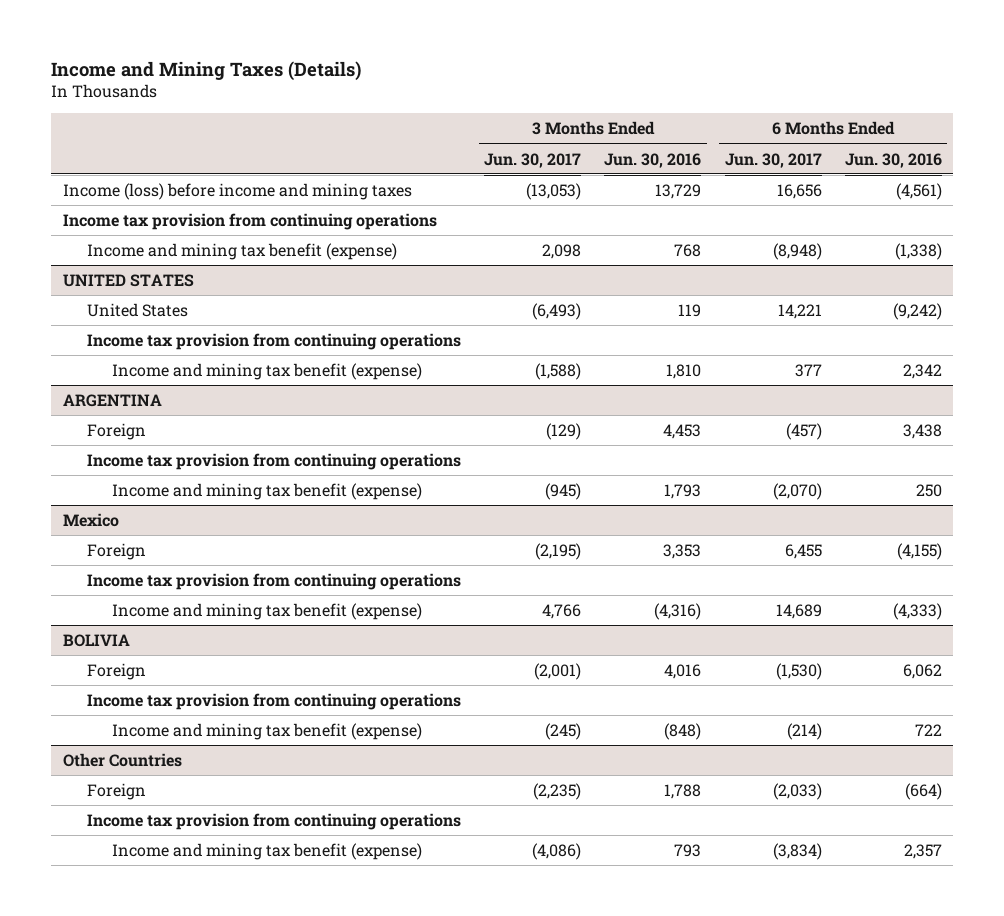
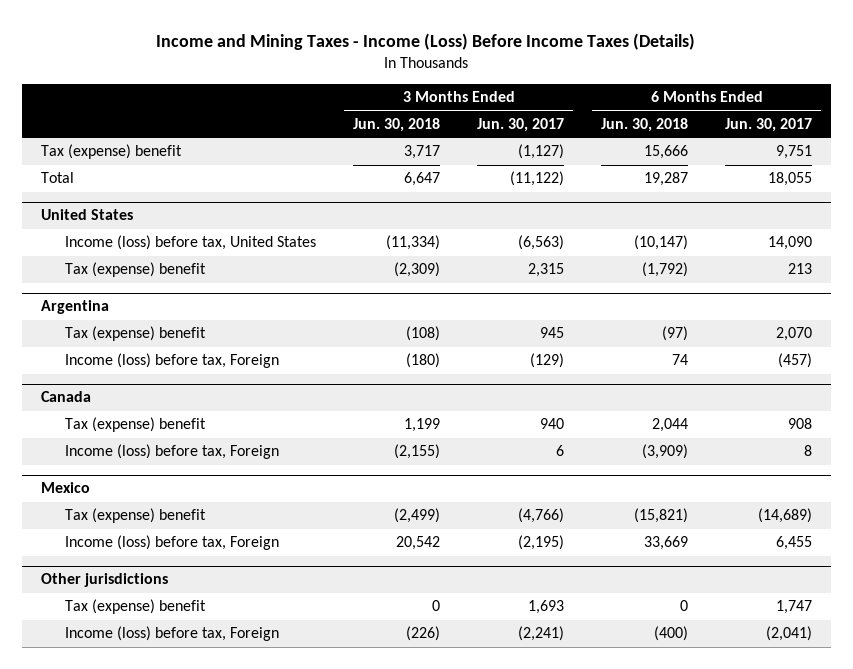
- Income and Mining Taxes (Details)
+ Income and Mining Taxes - Income (Loss) Before Income Taxes (Details)
- | 3 Months Ended Jun. 30, 2017 | 3 Months Ended Jun. 30, 2016 | 6 Months Ended Jun. 30, 2017 | 6 Months Ended Jun. 30, 2016
+ | 3 Months Ended Jun. 30, 2018 | 3 Months Ended Jun. 30, 2017 | 6 Months Ended Jun. 30, 2018 | 6 Months Ended Jun. 30, 2017
- Income (loss) before income and mining taxes | (13,053) | 13,729 | 16,656 | (4,561)
- Income tax provision from continuing operations
- Income and mining tax benefit (expense) | 2,098 | 768 | (8,948) | (1,338)
- UNITED STATES
- United States | (6,493) | 119 | 14,221 | (9,242)
- Income tax provision from continuing operations
- Income and mining tax benefit (expense) | (1,588) | 1,810 | 377 | 2,342
- ARGENTINA
- Foreign | (129) | 4,453 | (457) | 3,438
- Income tax provision from continuing operations
- Income and mining tax benefit (expense) | (945) | 1,793 | (2,070) | 250
+ Tax (expense) benefit | 3,717 | (1,127) | 15,666 | 9,751
+ Total | 6,647 | (11,122) | 19,287 | 18,055
+ United States
+ Income (loss) before tax, United States | (11,334) | (6,563) | (10,147) | 14,090
+ Tax (expense) benefit | (2,309) | 2,315 | (1,792) | 213
+ Argentina
+ Tax (expense) benefit | (108) | 945 | (97) | 2,070
+ Income (loss) before tax, Foreign | (180) | (129) | 74 | (457)
+ Canada
+ Tax (expense) benefit | 1,199 | 940 | 2,044 | 908
+ Income (loss) before tax, Foreign | (2,155) | 6 | (3,909) | 8
@ Mexico
- Foreign | (2,195) | 3,353 | 6,455 | (4,155)
- Income tax provision from continuing operations
- Income and mining tax benefit (expense) | 4,766 | (4,316) | 14,689 | (4,333)
- BOLIVIA
- Foreign | (2,001) | 4,016 | (1,530) | 6,062
- Income tax provision from continuing operations
- Income and mining tax benefit (expense) | (245) | (848) | (214) | 722
- Other Countries
- Foreign | (2,235) | 1,788 | (2,033) | (664)
- Income tax provision from continuing operations
- Income and mining tax benefit (expense) | (4,086) | 793 | (3,834) | 2,357
@ Mexico
+ Tax (expense) benefit | (2,499) | (4,766) | (15,821) | (14,689)
+ Income (loss) before tax, Foreign | 20,542 | (2,195) | 33,669 | 6,455
+ Other jurisdictions
+ Tax (expense) benefit | 0 | 1,693 | 0 | 1,747
+ Income (loss) before tax, Foreign | (226) | (2,241) | (400) | (2,041)

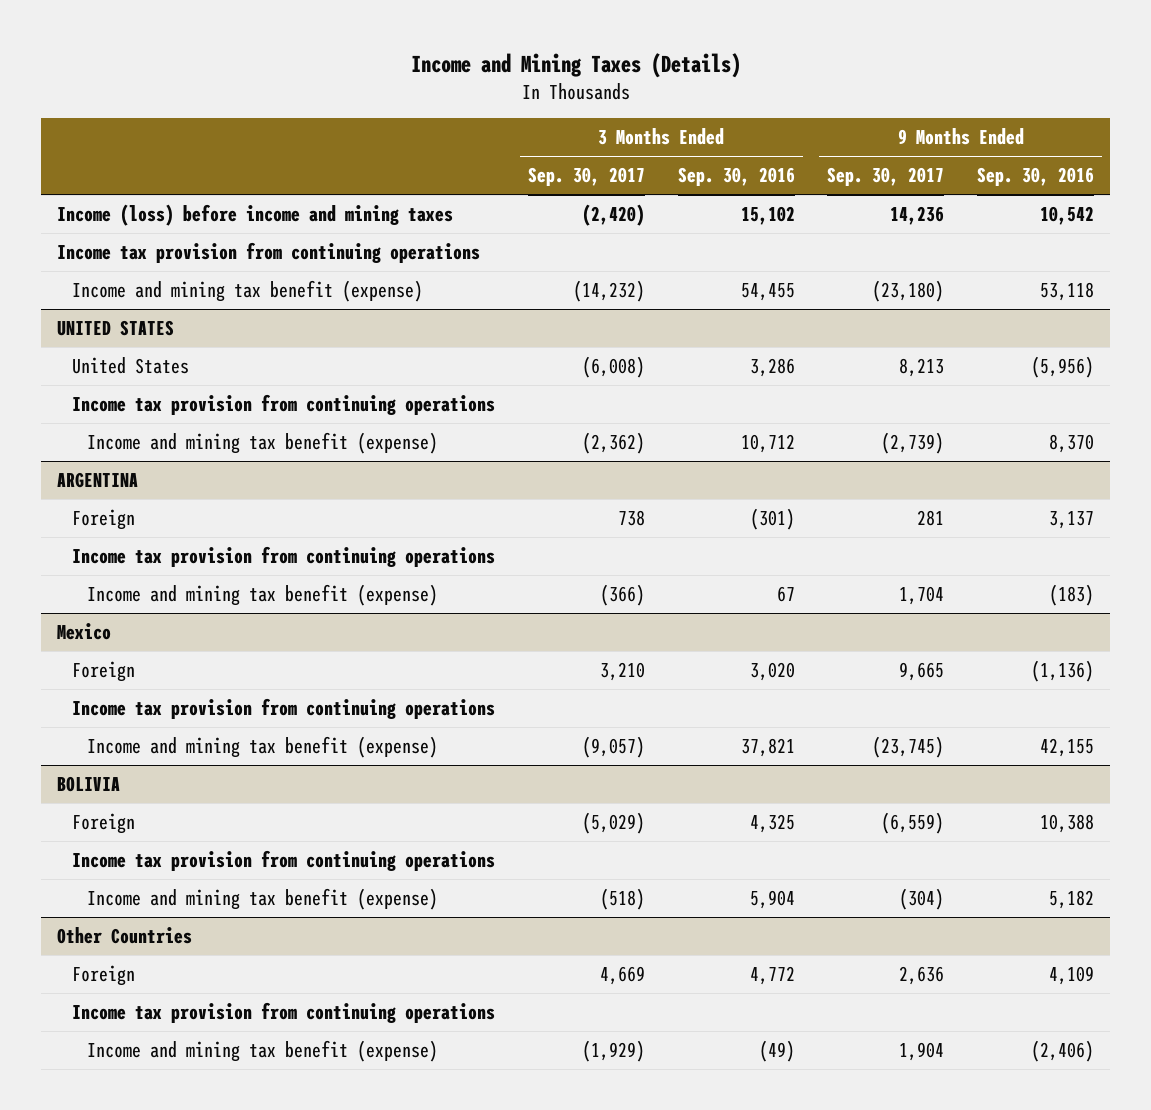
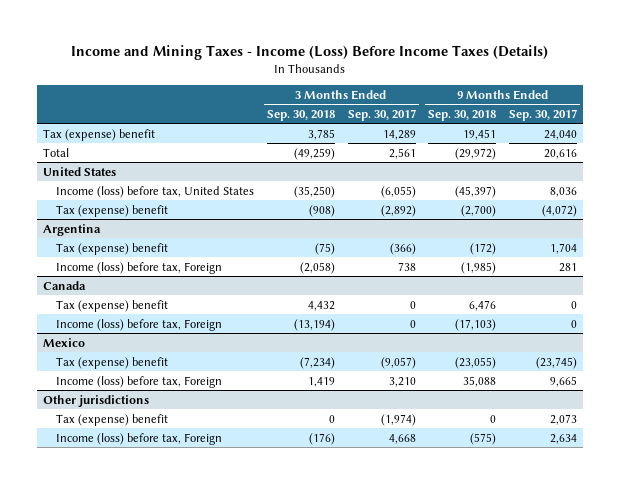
- Income and Mining Taxes (Details)
+ Income and Mining Taxes - Income (Loss) Before Income Taxes (Details)
- | 3 Months Ended Sep. 30, 2017 | 3 Months Ended Sep. 30, 2016 | 9 Months Ended Sep. 30, 2017 | 9 Months Ended Sep. 30, 2016
+ | 3 Months Ended Sep. 30, 2018 | 3 Months Ended Sep. 30, 2017 | 9 Months Ended Sep. 30, 2018 | 9 Months Ended Sep. 30, 2017
- Income (loss) before income and mining taxes | (2,420) | 15,102 | 14,236 | 10,542
- Income tax provision from continuing operations
- Income and mining tax benefit (expense) | (14,232) | 54,455 | (23,180) | 53,118
- UNITED STATES
- United States | (6,008) | 3,286 | 8,213 | (5,956)
- Income tax provision from continuing operations
- Income and mining tax benefit (expense) | (2,362) | 10,712 | (2,739) | 8,370
- ARGENTINA
- Foreign | 738 | (301) | 281 | 3,137
- Income tax provision from continuing operations
- Income and mining tax benefit (expense) | (366) | 67 | 1,704 | (183)
+ Tax (expense) benefit | 3,785 | 14,289 | 19,451 | 24,040
+ Total | (49,259) | 2,561 | (29,972) | 20,616
+ United States
+ Income (loss) before tax, United States | (35,250) | (6,055) | (45,397) | 8,036
+ Tax (expense) benefit | (908) | (2,892) | (2,700) | (4,072)
+ Argentina
+ Tax (expense) benefit | (75) | (366) | (172) | 1,704
+ Income (loss) before tax, Foreign | (2,058) | 738 | (1,985) | 281
+ Canada
+ Tax (expense) benefit | 4,432 | 0 | 6,476 | 0
+ Income (loss) before tax, Foreign | (13,194) | 0 | (17,103) | 0
@ Mexico
- Foreign | 3,210 | 3,020 | 9,665 | (1,136)
- Income tax provision from continuing operations
- Income and mining tax benefit (expense) | (9,057) | 37,821 | (23,745) | 42,155
- BOLIVIA
- Foreign | (5,029) | 4,325 | (6,559) | 10,388
- Income tax provision from continuing operations
- Income and mining tax benefit (expense) | (518) | 5,904 | (304) | 5,182
- Other Countries
- Foreign | 4,669 | 4,772 | 2,636 | 4,109
- Income tax provision from continuing operations
- Income and mining tax benefit (expense) | (1,929) | (49) | 1,904 | (2,406)
@ Mexico
+ Tax (expense) benefit | (7,234) | (9,057) | (23,055) | (23,745)
+ Income (loss) before tax, Foreign | 1,419 | 3,210 | 35,088 | 9,665
+ Other jurisdictions
+ Tax (expense) benefit | 0 | (1,974) | 0 | 2,073
+ Income (loss) before tax, Foreign | (176) | 4,668 | (575) | 2,634

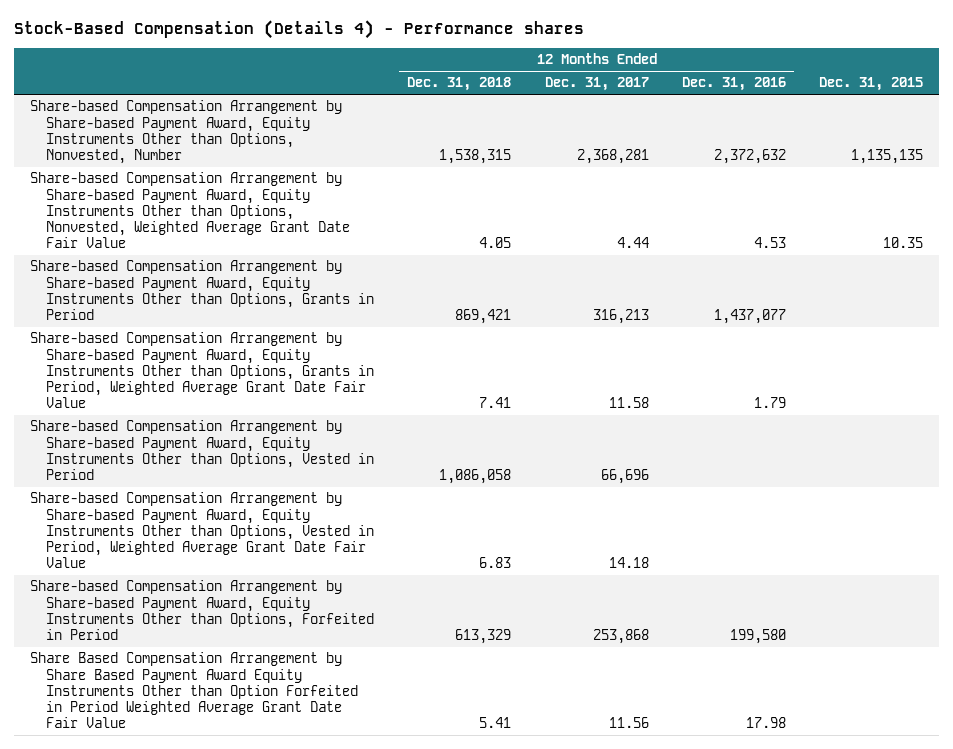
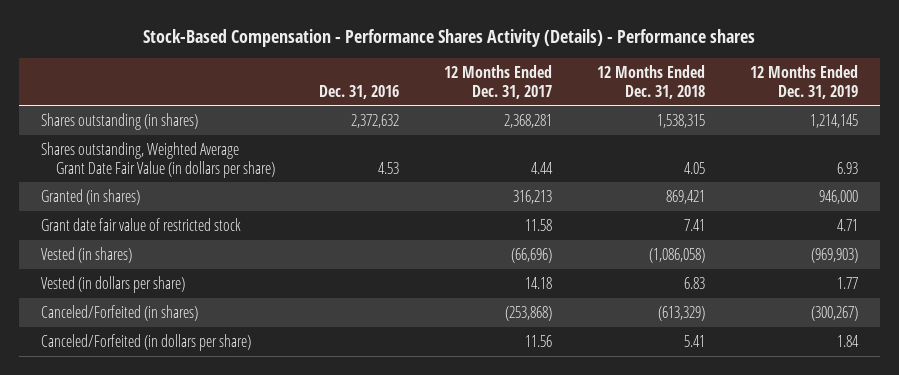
- Stock-Based Compensation (Details 4) - Performance shares
+ Stock-Based Compensation - Performance Shares Activity (Details) - Performance shares
- | 12 Months Ended Dec. 31, 2018 | 12 Months Ended Dec. 31, 2017 | 12 Months Ended Dec. 31, 2016 | Dec. 31, 2015
+ | Dec. 31, 2016 | 12 Months Ended Dec. 31, 2017 | 12 Months Ended Dec. 31, 2018 | 12 Months Ended Dec. 31, 2019
- Share-based Compensation Arrangement by Share-based Payment Award, Equity Instruments Other than Options, Nonvested, Number | 1,538,315 | 2,368,281 | 2,372,632 | 1,135,135
- Share-based Compensation Arrangement by Share-based Payment Award, Equity Instruments Other than Options, Nonvested, Weighted Average Grant Date Fair Value | 4.05 | 4.44 | 4.53 | 10.35
- Share-based Compensation Arrangement by Share-based Payment Award, Equity Instruments Other than Options, Grants in Period | 869,421 | 316,213 | 1,437,077 |
- Share-based Compensation Arrangement by Share-based Payment Award, Equity Instruments Other than Options, Grants in Period, Weighted Average Grant Date Fair Value | 7.41 | 11.58 | 1.79 |
- Share-based Compensation Arrangement by Share-based Payment Award, Equity Instruments Other than Options, Vested in Period | 1,086,058 | 66,696 | |
- Share-based Compensation Arrangement by Share-based Payment Award, Equity Instruments Other than Options, Vested in Period, Weighted Average Grant Date Fair Value | 6.83 | 14.18 | |
- Share-based Compensation Arrangement by Share-based Payment Award, Equity Instruments Other than Options, Forfeited in Period | 613,329 | 253,868 | 199,580 |
- Share Based Compensation Arrangement by Share Based Payment Award Equity Instruments Other than Option Forfeited in Period Weighted Average Grant Date Fair Value | 5.41 | 11.56 | 17.98 |
+ Shares outstanding (in shares) | 2,372,632 | 2,368,281 | 1,538,315 | 1,214,145
+ Shares outstanding, Weighted Average Grant Date Fair Value (in dollars per share) | 4.53 | 4.44 | 4.05 | 6.93
+ Granted (in shares) | | 316,213 | 869,421 | 946,000
+ Grant date fair value of restricted stock | | 11.58 | 7.41 | 4.71
+ Vested (in shares) | | (66,696) | (1,086,058) | (969,903)
+ Vested (in dollars per share) | | 14.18 | 6.83 | 1.77
+ Canceled/Forfeited (in shares) | | (253,868) | (613,329) | (300,267)
+ Canceled/Forfeited (in dollars per share) | | 11.56 | 5.41 | 1.84

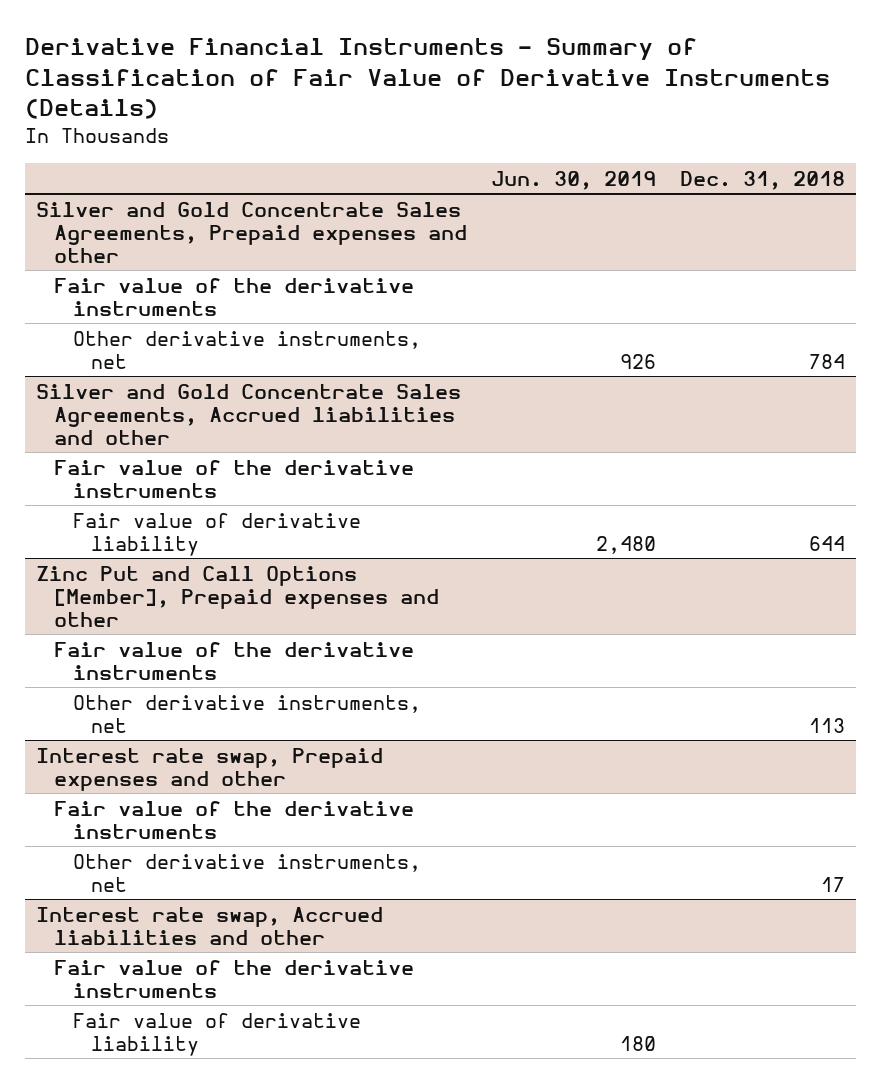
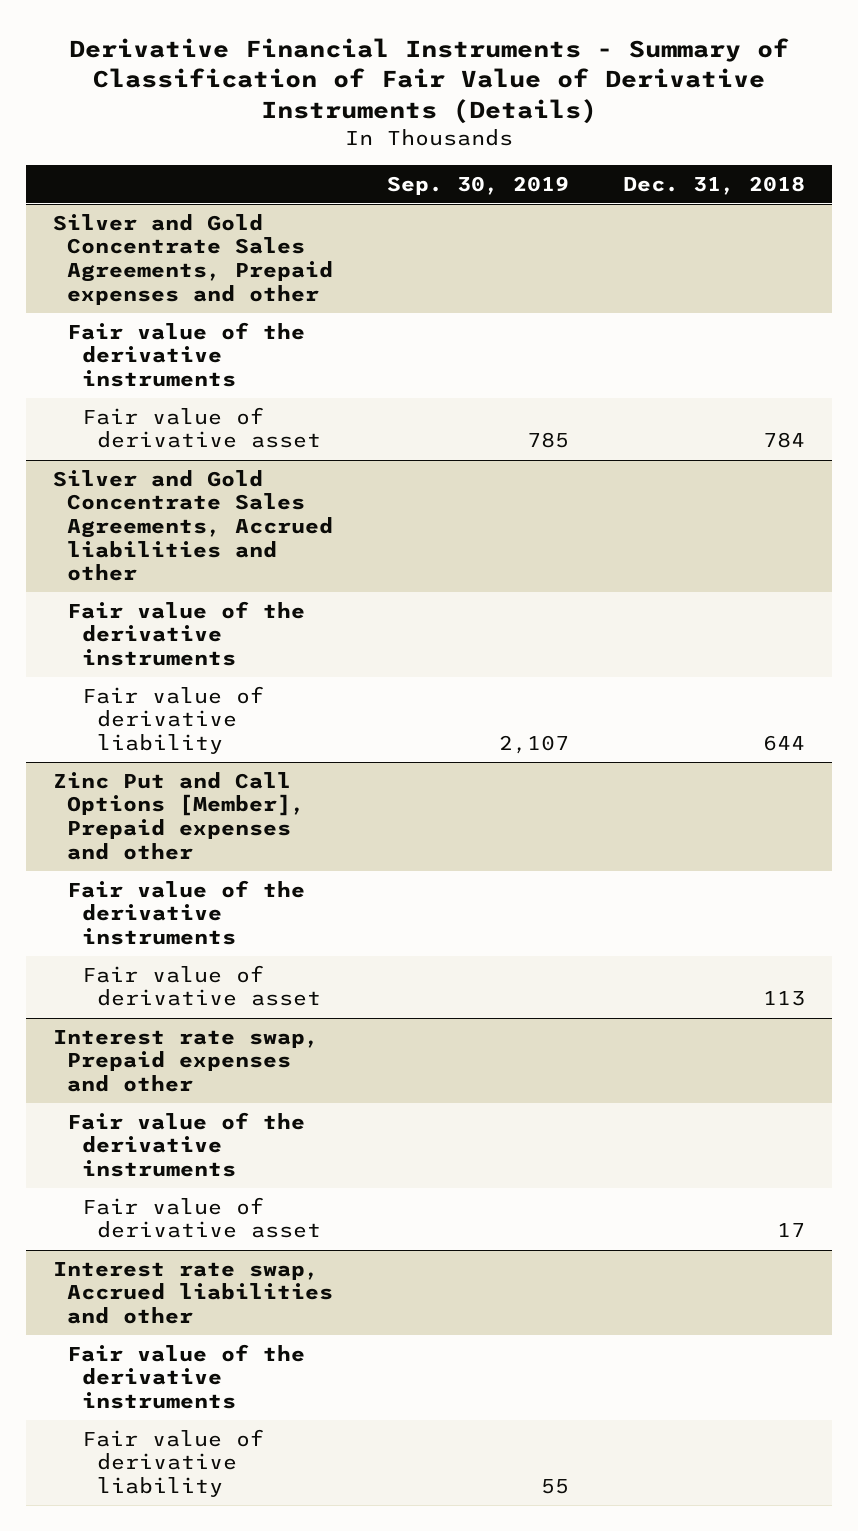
- | Jun. 30, 2019 | Dec. 31, 2018
+ | Sep. 30, 2019 | Dec. 31, 2018
@ Silver and Gold Concentrate Sales Agreements, Prepaid expenses and other
- Other derivative instruments, net | 926 | 784
+ Fair value of derivative asset | 785 | 784
@ Zinc Put and Call Options [Member], Prepaid expenses and other
- Other derivative instruments, net | | 113
+ Fair value of derivative asset | | 113
@ Interest rate swap, Prepaid expenses and other
- Other derivative instruments, net | | 17
+ Fair value of derivative asset | | 17

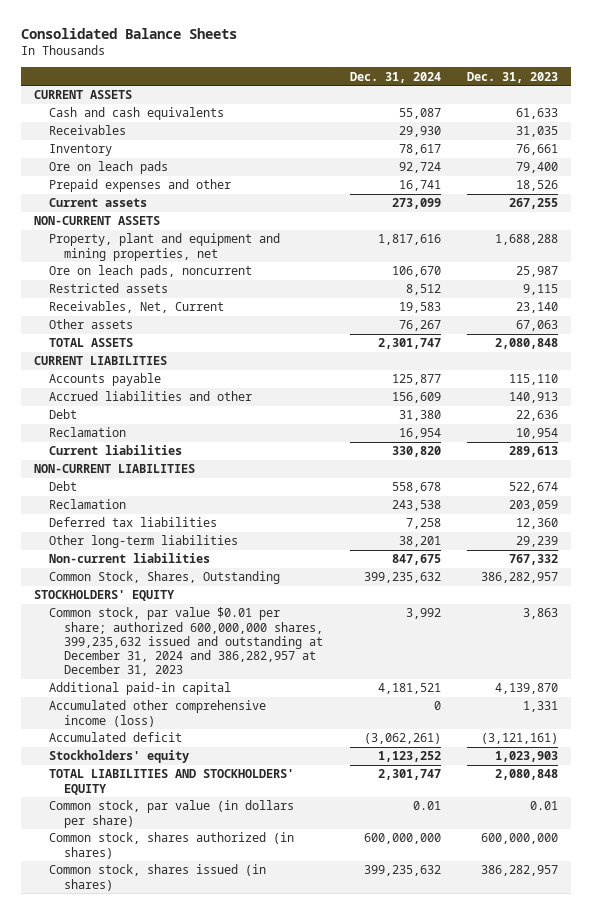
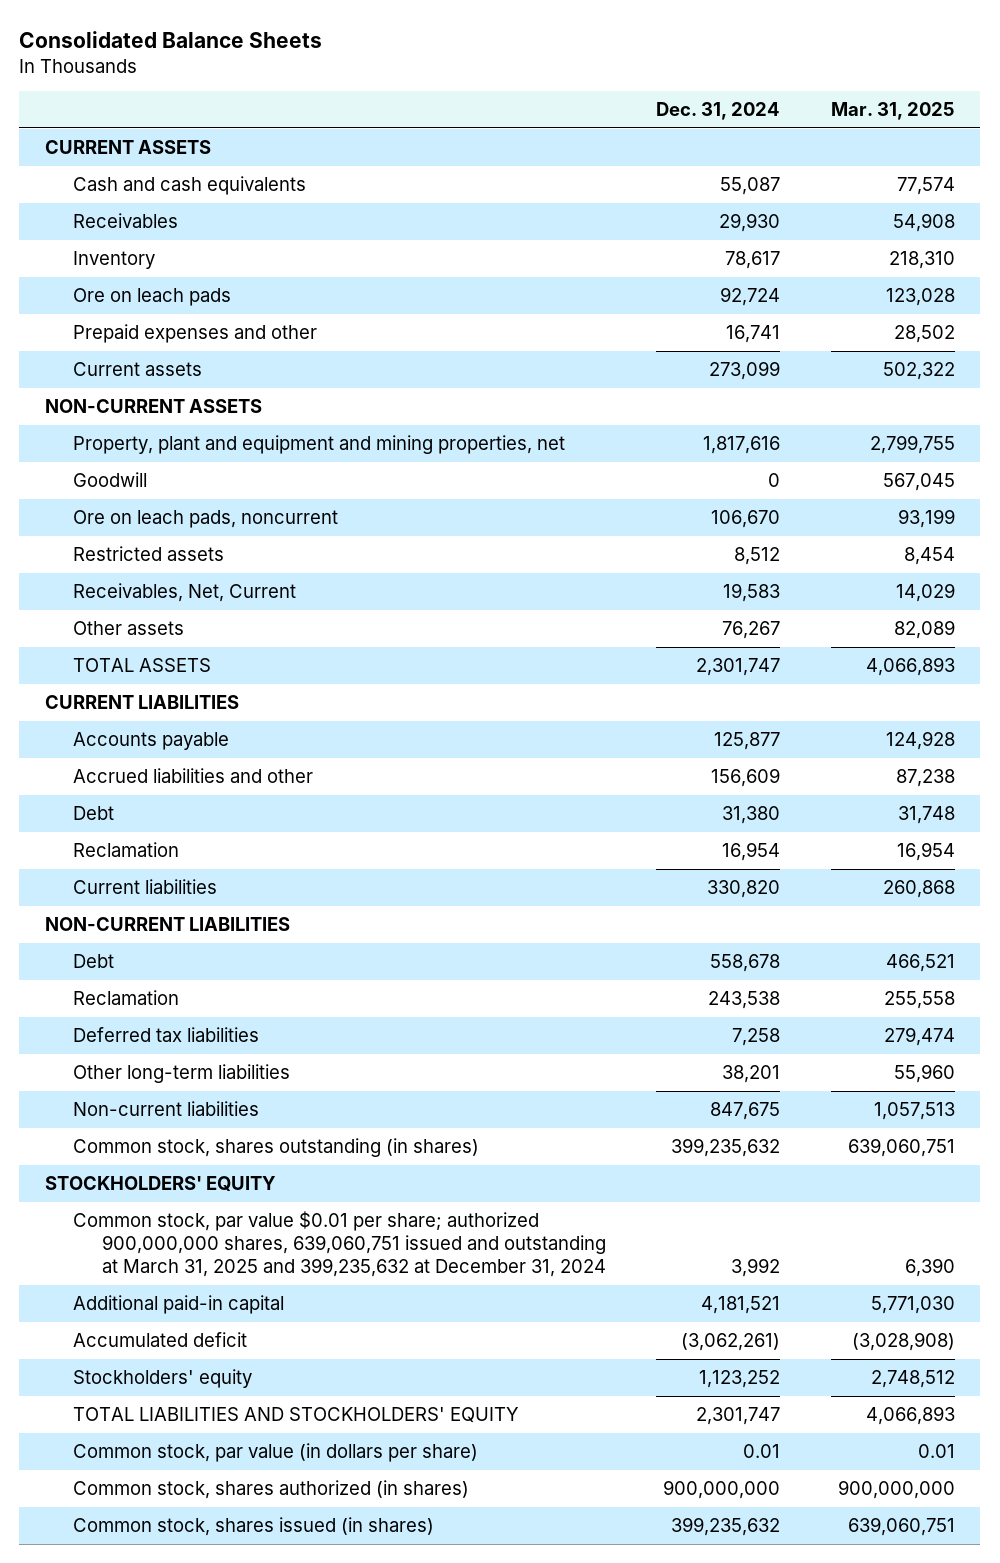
- | Dec. 31, 2024 | Dec. 31, 2023
+ | Dec. 31, 2024 | Mar. 31, 2025
+ Goodwill | 0 | 567,045
- Common Stock, Shares, Outstanding | 399,235,632 | 386,282,957
+ Common stock, shares outstanding (in shares) | 399,235,632 | 639,060,751
- Common stock, par value $0.01 per share; authorized 600,000,000 shares, 399,235,632 issued and outstanding at December 31, 2024 and 386,282,957 at December 31, 2023 | 3,992 | 3,863
+ Common stock, par value $0.01 per share; authorized 900,000,000 shares, 639,060,751 issued and outstanding at March 31, 2025 and 399,235,632 at December 31, 2024 | 3,992 | 6,390
- Accumulated other comprehensive income (loss) | 0 | 1,331
- Common stock, shares authorized (in shares) | 600,000,000 | 600,000,000
+ Common stock, shares authorized (in shares) | 900,000,000 | 900,000,000

